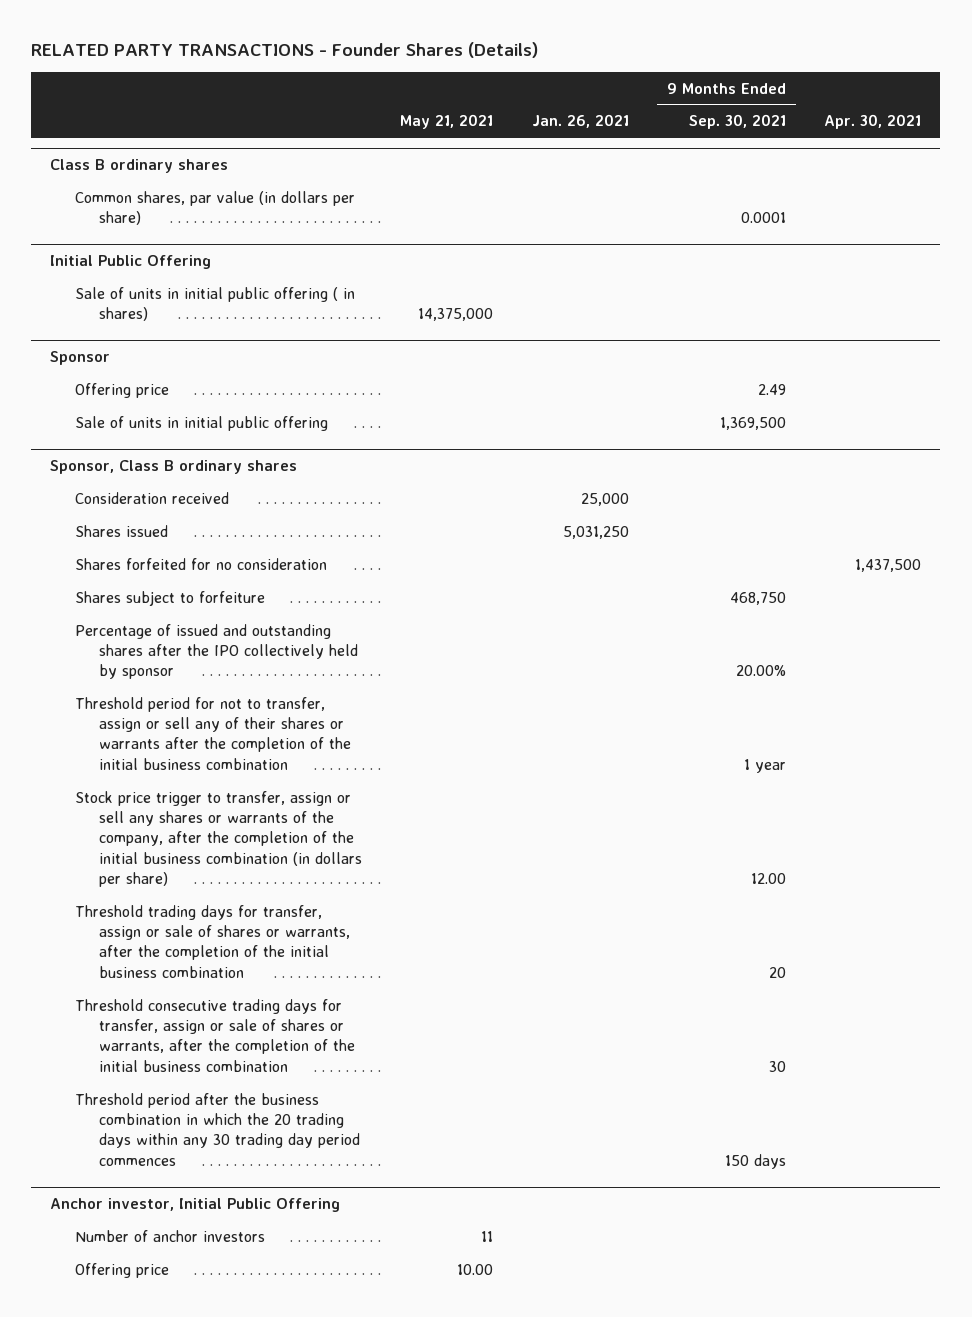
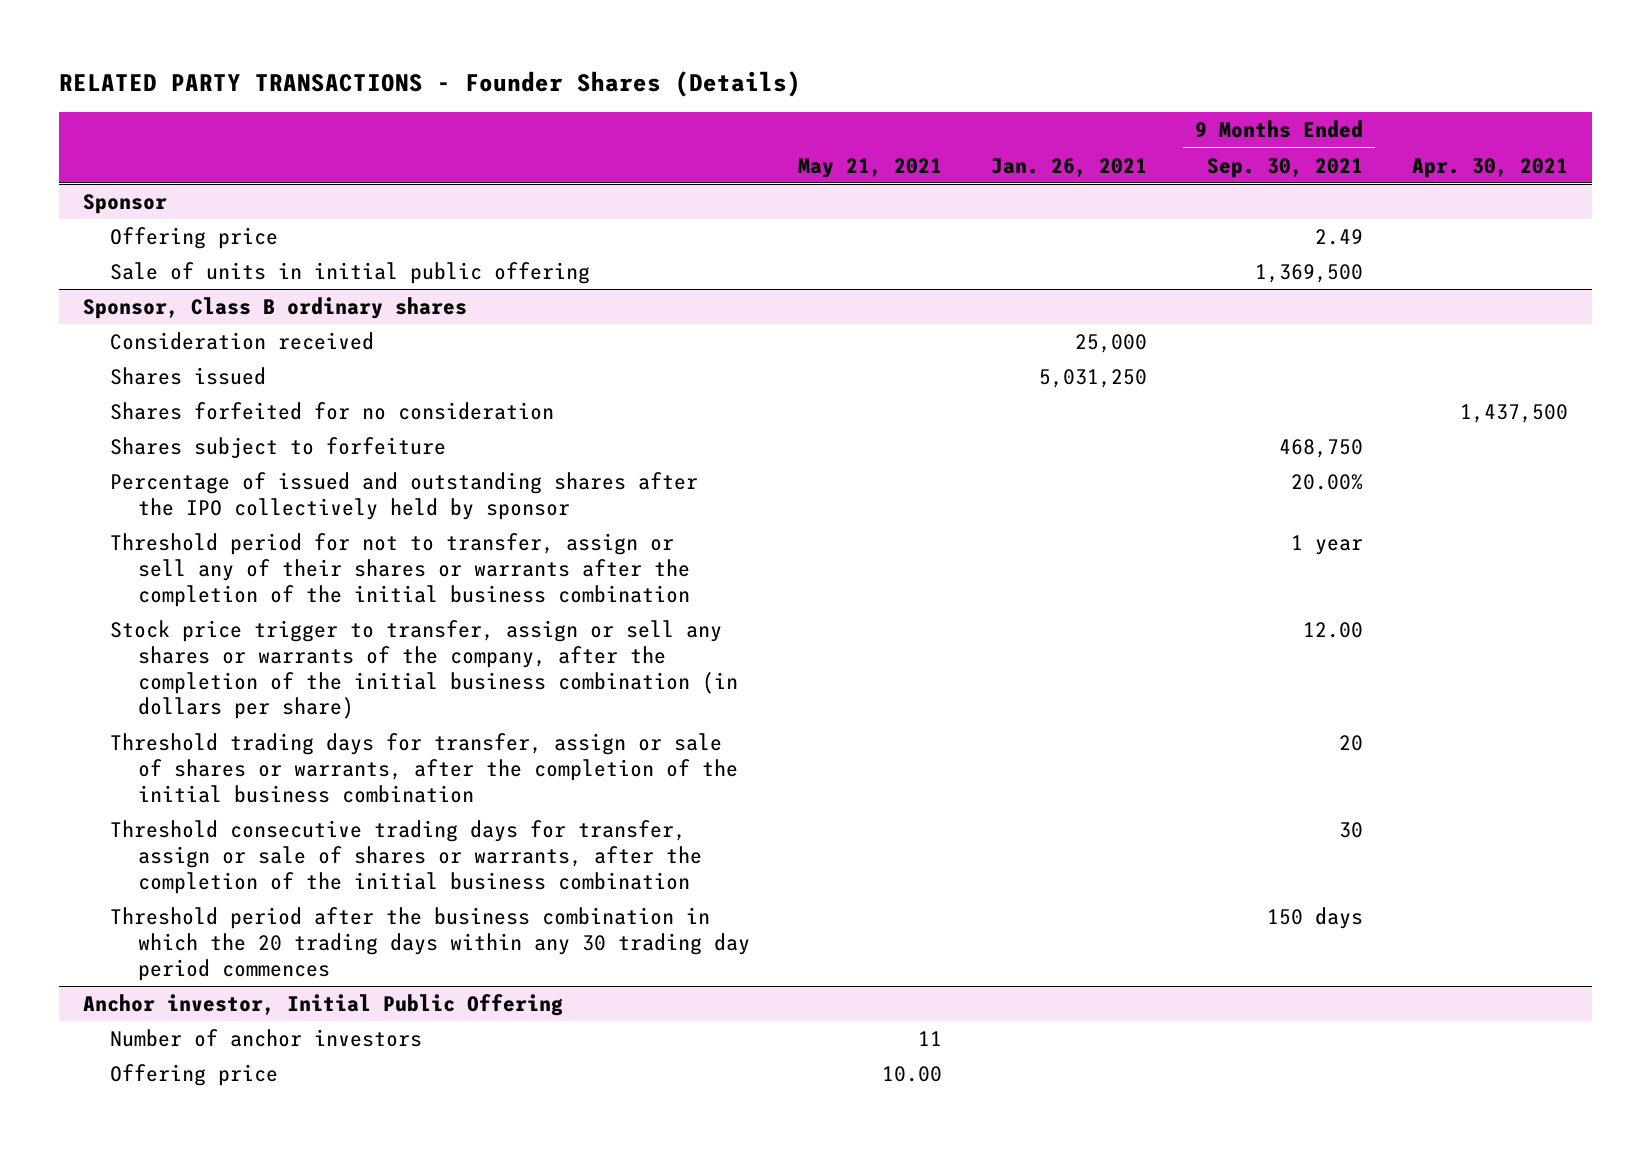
- Class B ordinary shares
- Common shares, par value (in dollars per share) | | | 0.0001 |
- Initial Public Offering
- Sale of units in initial public offering ( in shares) | 14,375,000 | | |

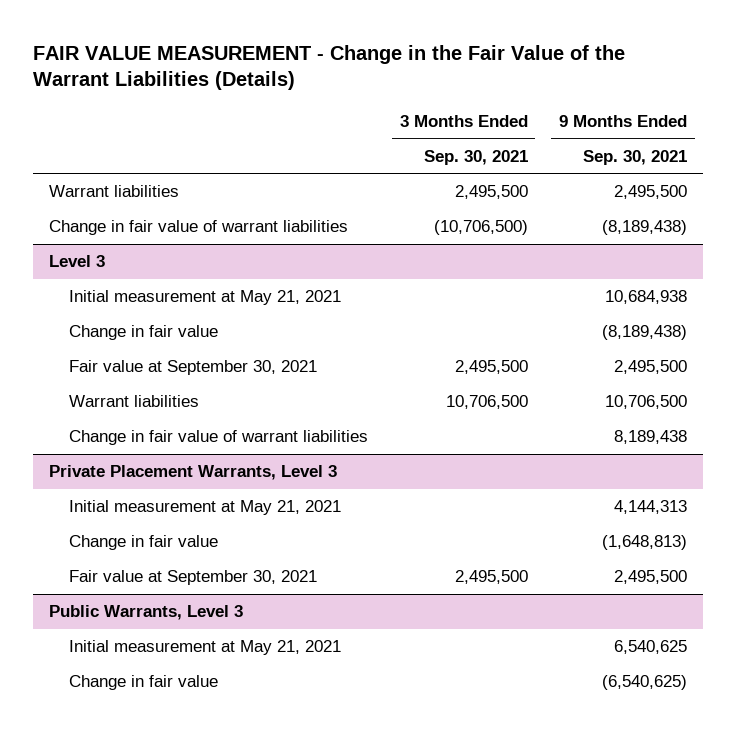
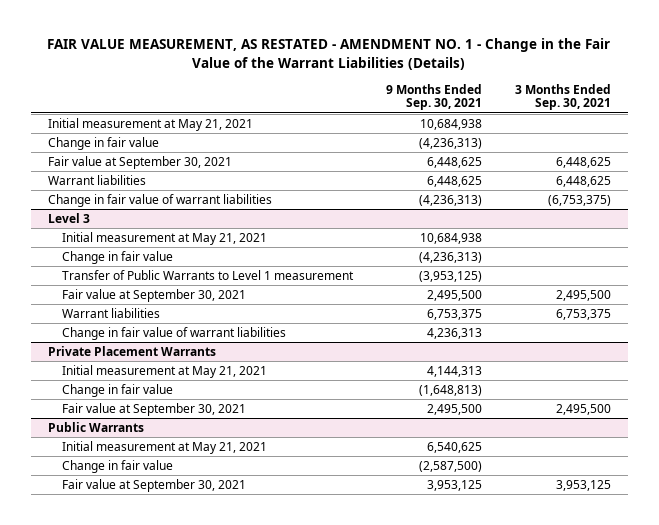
- FAIR VALUE MEASUREMENT - Change in the Fair Value of the Warrant Liabilities (Details)
+ FAIR VALUE MEASUREMENT, AS RESTATED - AMENDMENT NO. 1 - Change in the Fair Value of the Warrant Liabilities (Details)
- | 3 Months Ended Sep. 30, 2021 | 9 Months Ended Sep. 30, 2021
+ | 9 Months Ended Sep. 30, 2021 | 3 Months Ended Sep. 30, 2021
- Warrant liabilities | 2,495,500 | 2,495,500
- Change in fair value of warrant liabilities | (10,706,500) | (8,189,438)
+ Initial measurement at May 21, 2021 | 10,684,938 |
+ Change in fair value | (4,236,313) |
+ Fair value at September 30, 2021 | 6,448,625 | 6,448,625
+ Warrant liabilities | 6,448,625 | 6,448,625
+ Change in fair value of warrant liabilities | (4,236,313) | (6,753,375)
@ Level 3
- Change in fair value | | (8,189,438)
+ Change in fair value | (4,236,313) |
+ Transfer of Public Warrants to Level 1 measurement | (3,953,125) |
- Warrant liabilities | 10,706,500 | 10,706,500
- Change in fair value of warrant liabilities | | 8,189,438
- Private Placement Warrants, Level 3
@ Level 3
+ Warrant liabilities | 6,753,375 | 6,753,375
+ Change in fair value of warrant liabilities | 4,236,313 |
+ Private Placement Warrants
- Public Warrants, Level 3
+ Public Warrants
- Change in fair value | | (6,540,625)
+ Change in fair value | (2,587,500) |
+ Fair value at September 30, 2021 | 3,953,125 | 3,953,125

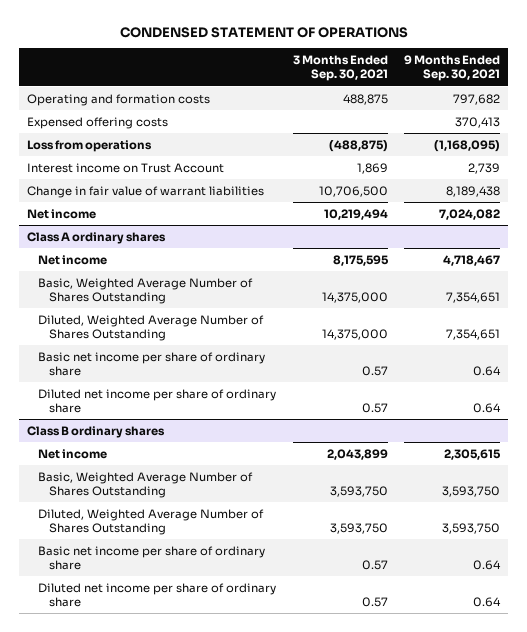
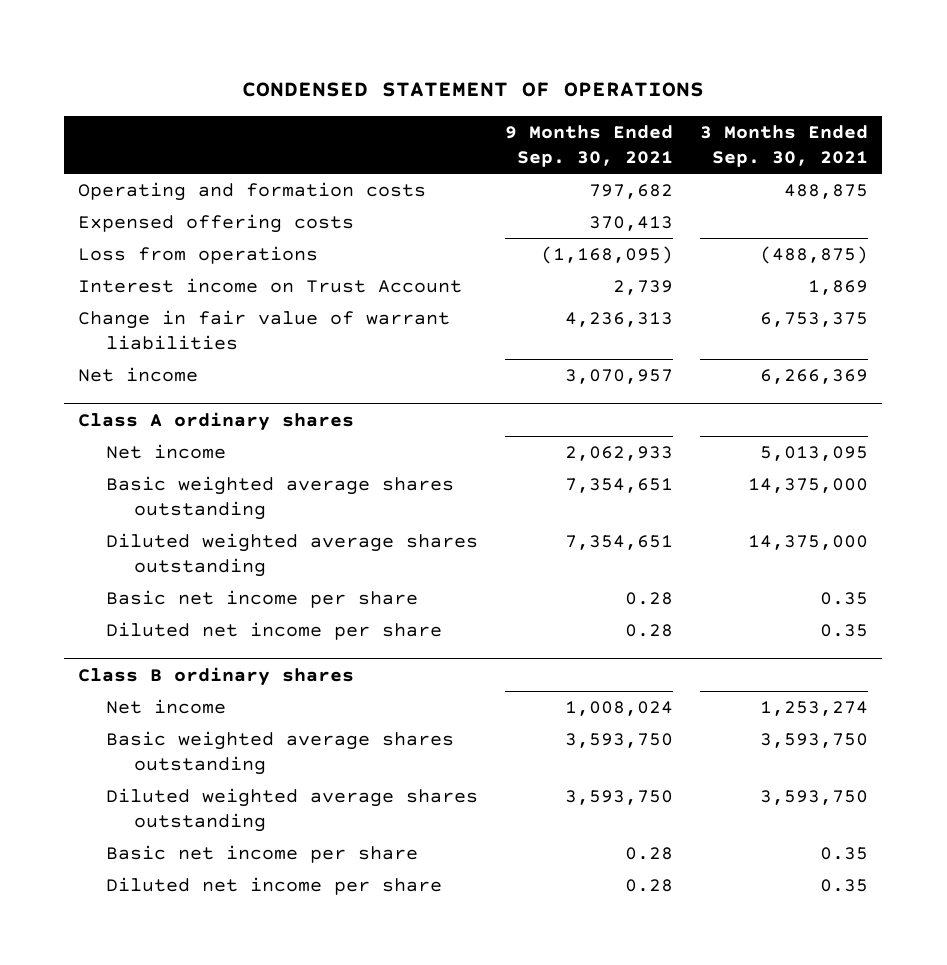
- | 3 Months Ended Sep. 30, 2021 | 9 Months Ended Sep. 30, 2021
+ | 9 Months Ended Sep. 30, 2021 | 3 Months Ended Sep. 30, 2021
- Change in fair value of warrant liabilities | 10,706,500 | 8,189,438
- Net income | 10,219,494 | 7,024,082
+ Change in fair value of warrant liabilities | 4,236,313 | 6,753,375
+ Net income | 3,070,957 | 6,266,369
@ Class A ordinary shares
- Net income | 8,175,595 | 4,718,467
- Basic, Weighted Average Number of Shares Outstanding | 14,375,000 | 7,354,651
- Diluted, Weighted Average Number of Shares Outstanding | 14,375,000 | 7,354,651
- Basic net income per share of ordinary share | 0.57 | 0.64
- Diluted net income per share of ordinary share | 0.57 | 0.64
+ Net income | 2,062,933 | 5,013,095
+ Basic weighted average shares outstanding | 7,354,651 | 14,375,000
+ Diluted weighted average shares outstanding | 7,354,651 | 14,375,000
+ Basic net income per share | 0.28 | 0.35
+ Diluted net income per share | 0.28 | 0.35
@ Class B ordinary shares
- Net income | 2,043,899 | 2,305,615
- Basic, Weighted Average Number of Shares Outstanding | 3,593,750 | 3,593,750
- Diluted, Weighted Average Number of Shares Outstanding | 3,593,750 | 3,593,750
- Basic net income per share of ordinary share | 0.57 | 0.64
- Diluted net income per share of ordinary share | 0.57 | 0.64
+ Net income | 1,008,024 | 1,253,274
+ Basic weighted average shares outstanding | 3,593,750 | 3,593,750
+ Diluted weighted average shares outstanding | 3,593,750 | 3,593,750
+ Basic net income per share | 0.28 | 0.35
+ Diluted net income per share | 0.28 | 0.35

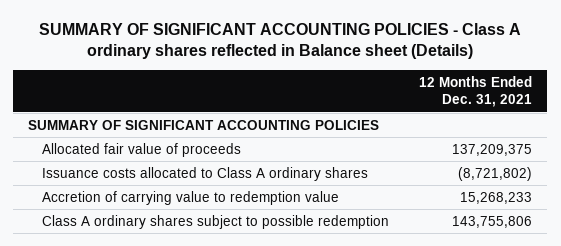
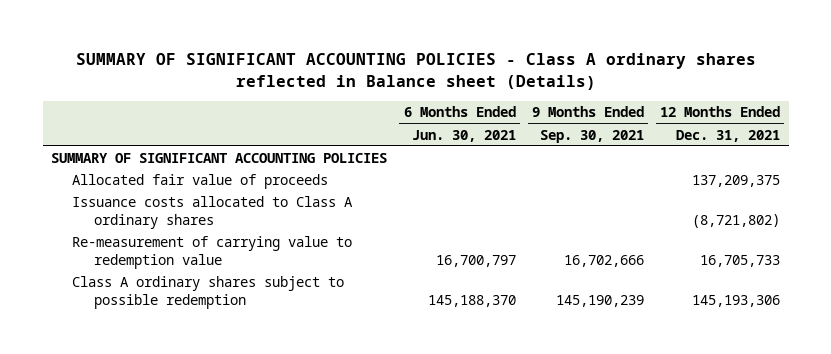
- | 12 Months Ended Dec. 31, 2021
+ | 6 Months Ended Jun. 30, 2021 | 9 Months Ended Sep. 30, 2021 | 12 Months Ended Dec. 31, 2021
- Accretion of carrying value to redemption value | 15,268,233
- Class A ordinary shares subject to possible redemption | 143,755,806
+ Re-measurement of carrying value to redemption value | 16,700,797 | 16,702,666 | 16,705,733
+ Class A ordinary shares subject to possible redemption | 145,188,370 | 145,190,239 | 145,193,306

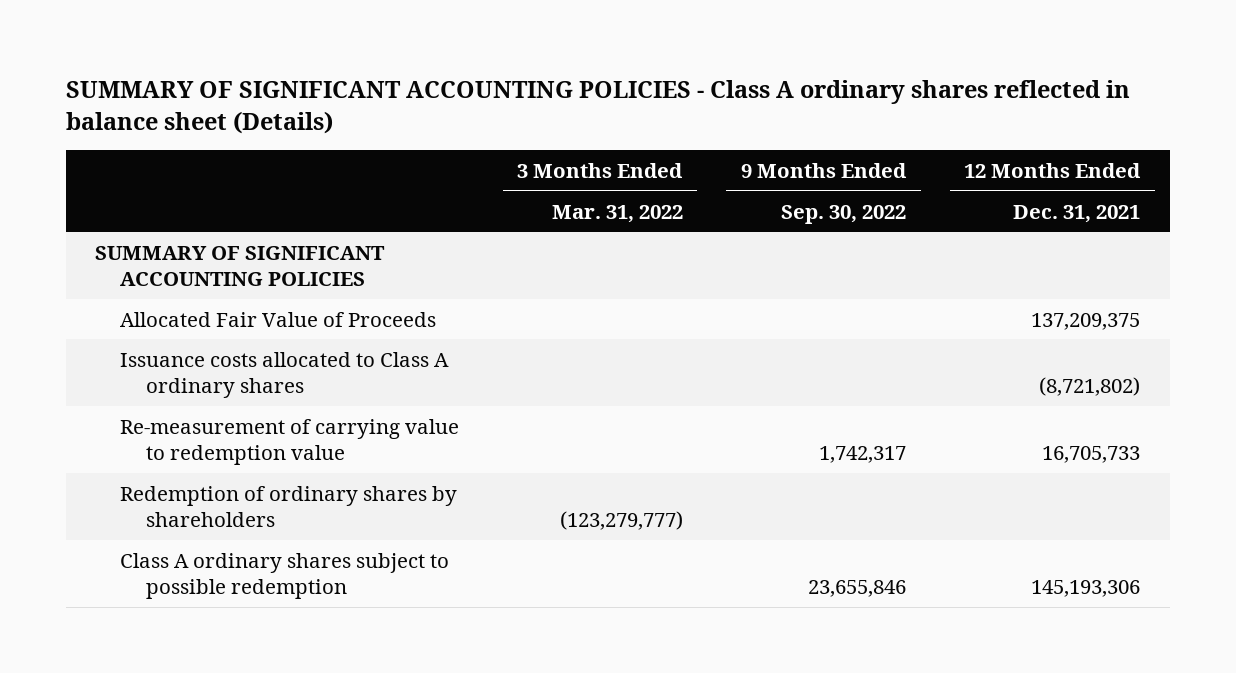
- SUMMARY OF SIGNIFICANT ACCOUNTING POLICIES - Class A ordinary shares reflected in Balance sheet (Details)
+ SUMMARY OF SIGNIFICANT ACCOUNTING POLICIES - Class A ordinary shares reflected in balance sheet (Details)
- | 6 Months Ended Jun. 30, 2021 | 9 Months Ended Sep. 30, 2021 | 12 Months Ended Dec. 31, 2021
+ | 3 Months Ended Mar. 31, 2022 | 9 Months Ended Sep. 30, 2022 | 12 Months Ended Dec. 31, 2021
- Allocated fair value of proceeds | | | 137,209,375
+ Allocated Fair Value of Proceeds | | | 137,209,375
+ Redemption of ordinary shares by shareholders | (123,279,777) | |

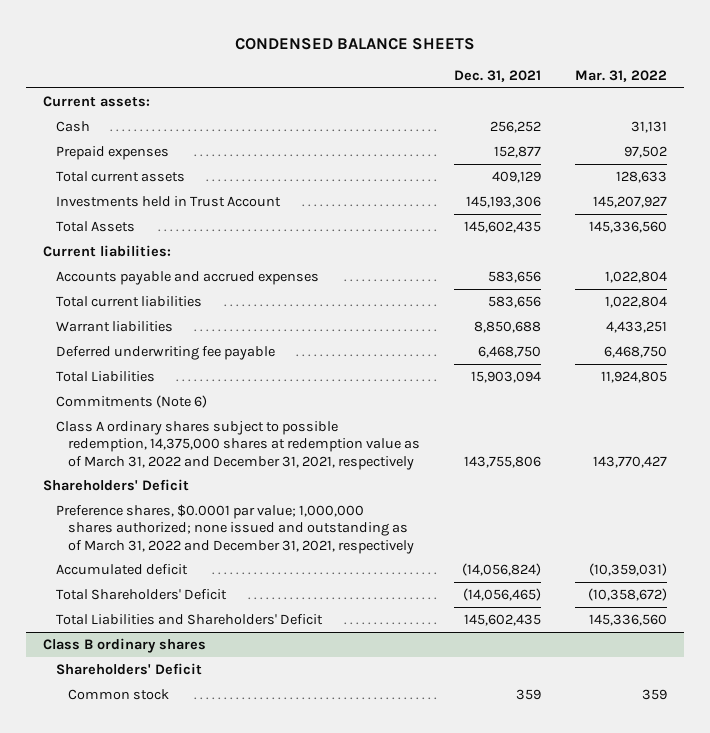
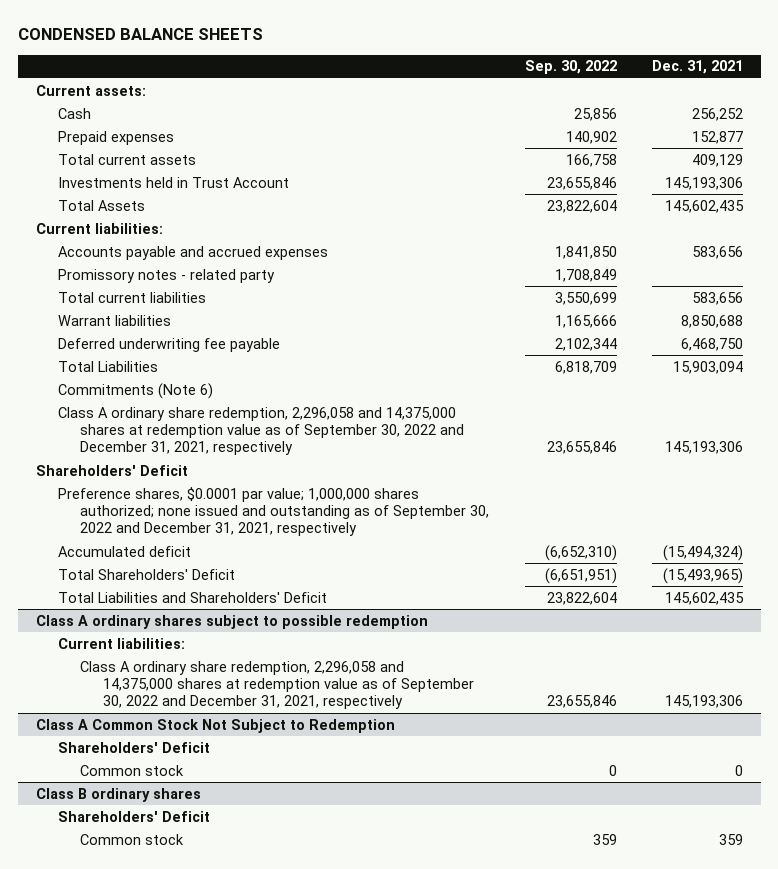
- | Dec. 31, 2021 | Mar. 31, 2022
+ | Sep. 30, 2022 | Dec. 31, 2021
+ Promissory notes - related party | 1,708,849 |
- Class A ordinary shares subject to possible redemption, 14,375,000 shares at redemption value as of March 31, 2022 and December 31, 2021, respectively | 143,755,806 | 143,770,427
+ Class A ordinary share redemption, 2,296,058 and 14,375,000 shares at redemption value as of September 30, 2022 and December 31, 2021, respectively | 23,655,846 | 145,193,306
- Preference shares, $0.0001 par value; 1,000,000 shares authorized; none issued and outstanding as of March 31, 2022 and December 31, 2021, respectively
- Accumulated deficit | (14,056,824) | (10,359,031)
- Total Shareholders' Deficit | (14,056,465) | (10,358,672)
+ Preference shares, $0.0001 par value; 1,000,000 shares authorized; none issued and outstanding as of September 30, 2022 and December 31, 2021, respectively
+ Accumulated deficit | (6,652,310) | (15,494,324)
+ Total Shareholders' Deficit | (6,651,951) | (15,493,965)
+ Class A ordinary shares subject to possible redemption
+ Current liabilities:
+ Class A ordinary share redemption, 2,296,058 and 14,375,000 shares at redemption value as of September 30, 2022 and December 31, 2021, respectively | 23,655,846 | 145,193,306
+ Class A Common Stock Not Subject to Redemption
+ Shareholders' Deficit
+ Common stock | 0 | 0

